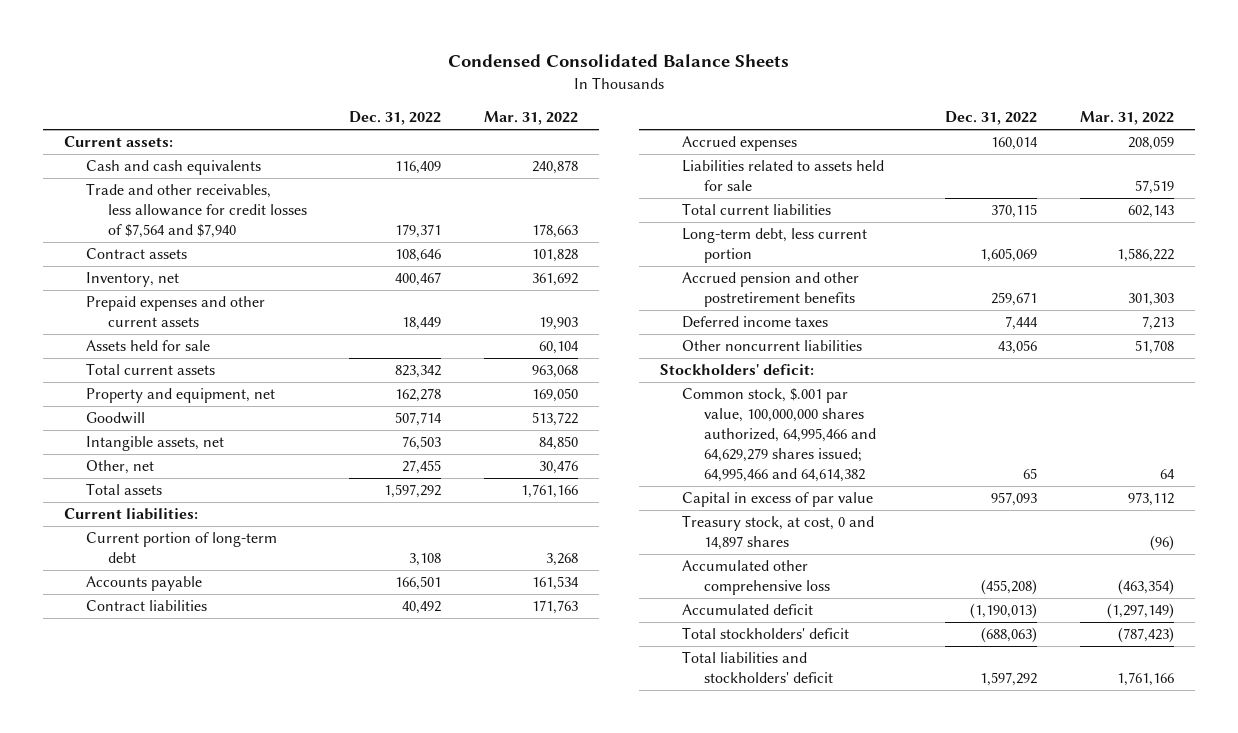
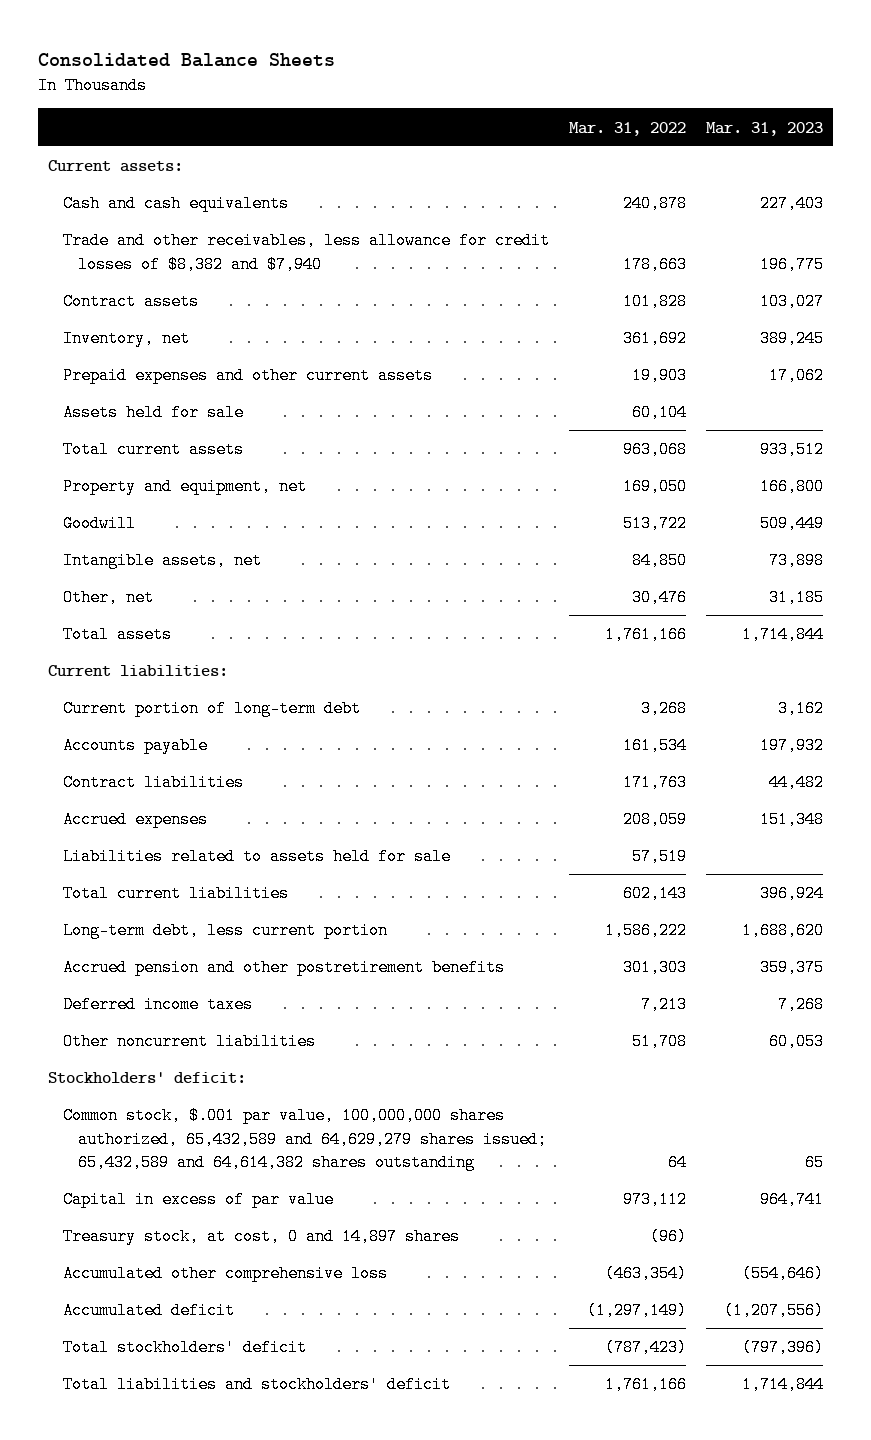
- Condensed Consolidated Balance Sheets
+ Consolidated Balance Sheets
- | Dec. 31, 2022 | Mar. 31, 2022
+ | Mar. 31, 2022 | Mar. 31, 2023
- Trade and other receivables, less allowance for credit losses of $7,564 and $7,940 | 179,371 | 178,663
+ Trade and other receivables, less allowance for credit losses of $8,382 and $7,940 | 178,663 | 196,775
- Common stock, $.001 par value, 100,000,000 shares authorized, 64,995,466 and 64,629,279 shares issued; 64,995,466 and 64,614,382 | 65 | 64
+ Common stock, $.001 par value, 100,000,000 shares authorized, 65,432,589 and 64,629,279 shares issued; 65,432,589 and 64,614,382 shares outstanding | 64 | 65

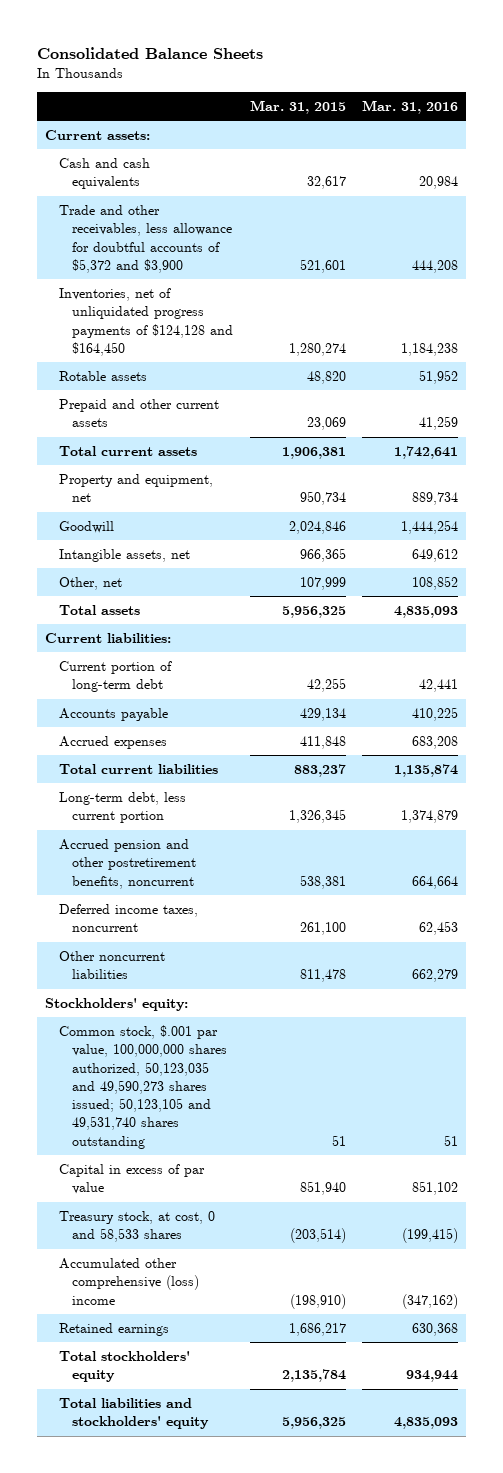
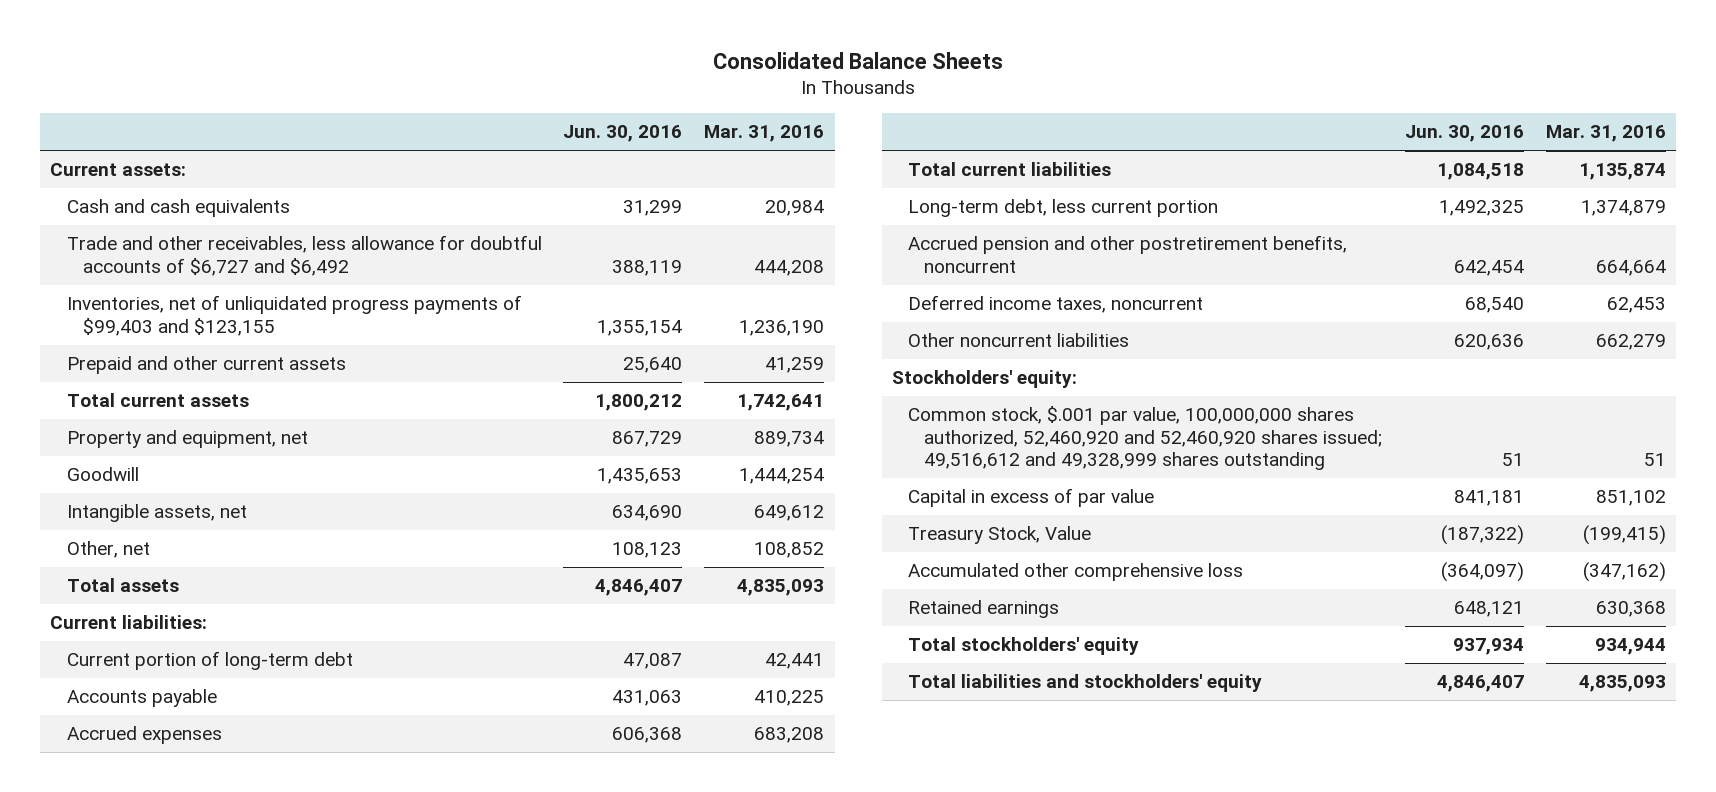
- | Mar. 31, 2015 | Mar. 31, 2016
+ | Jun. 30, 2016 | Mar. 31, 2016
- Trade and other receivables, less allowance for doubtful accounts of $5,372 and $3,900 | 521,601 | 444,208
- Inventories, net of unliquidated progress payments of $124,128 and $164,450 | 1,280,274 | 1,184,238
- Rotable assets | 48,820 | 51,952
+ Trade and other receivables, less allowance for doubtful accounts of $6,727 and $6,492 | 388,119 | 444,208
+ Inventories, net of unliquidated progress payments of $99,403 and $123,155 | 1,355,154 | 1,236,190
- Common stock, $.001 par value, 100,000,000 shares authorized, 50,123,035 and 49,590,273 shares issued; 50,123,105 and 49,531,740 shares outstanding | 51 | 51
+ Common stock, $.001 par value, 100,000,000 shares authorized, 52,460,920 and 52,460,920 shares issued; 49,516,612 and 49,328,999 shares outstanding | 51 | 51
- Treasury stock, at cost, 0 and 58,533 shares | (203,514) | (199,415)
- Accumulated other comprehensive (loss) income | (198,910) | (347,162)
+ Treasury Stock, Value | (187,322) | (199,415)
+ Accumulated other comprehensive loss | (364,097) | (347,162)

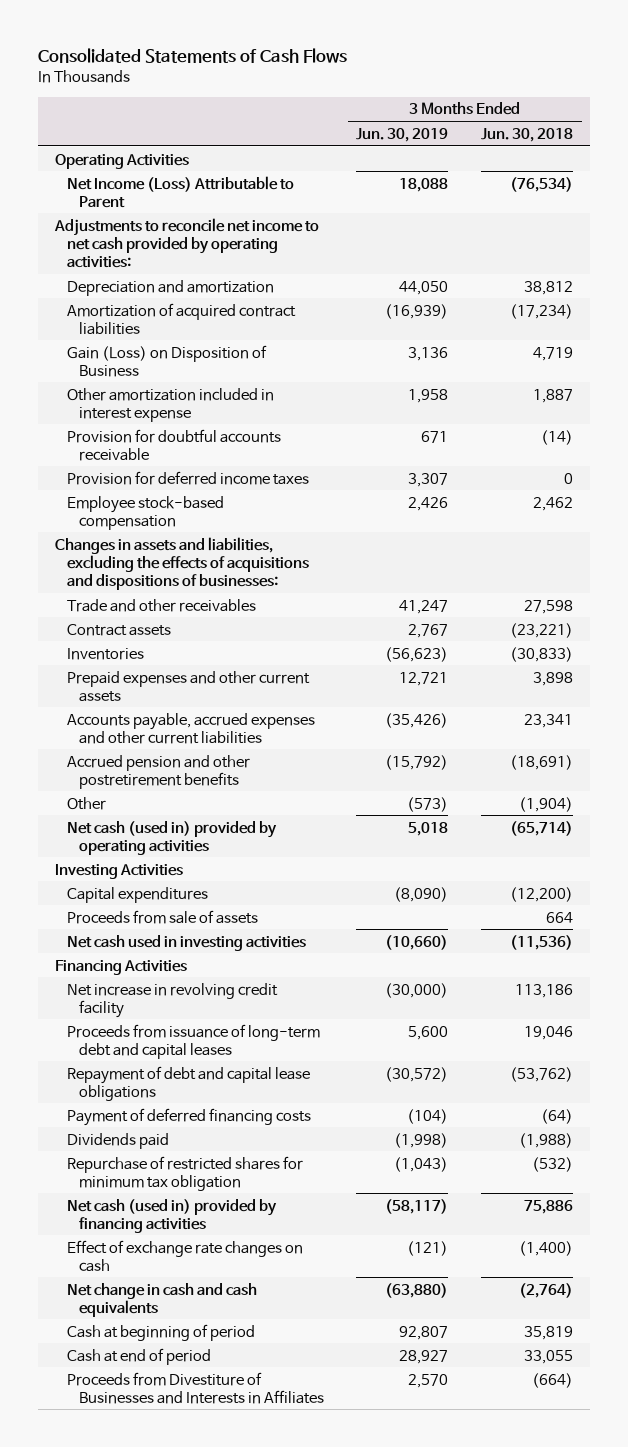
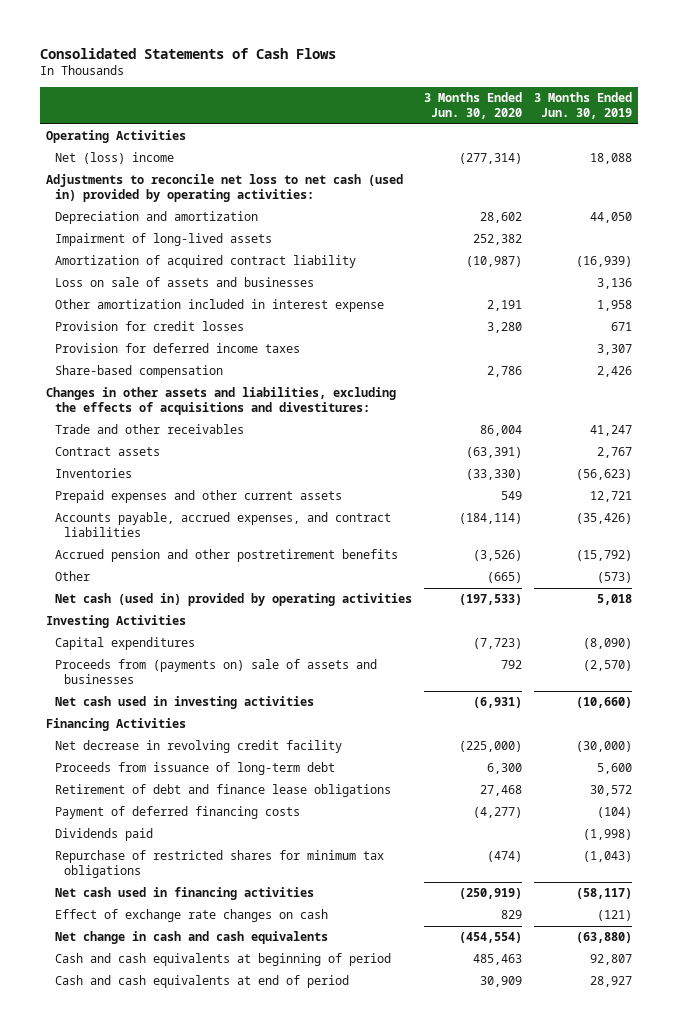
- | 3 Months Ended Jun. 30, 2019 | 3 Months Ended Jun. 30, 2018
+ | 3 Months Ended Jun. 30, 2020 | 3 Months Ended Jun. 30, 2019
- Net Income (Loss) Attributable to Parent | 18,088 | (76,534)
- Adjustments to reconcile net income to net cash provided by operating activities:
+ Net (loss) income | (277,314) | 18,088
+ Adjustments to reconcile net loss to net cash (used in) provided by operating activities:
- Amortization of acquired contract liabilities | (16,939) | (17,234)
- Gain (Loss) on Disposition of Business | 3,136 | 4,719
+ Impairment of long-lived assets | 252,382 |
+ Amortization of acquired contract liability | (10,987) | (16,939)
+ Loss on sale of assets and businesses | | 3,136
- Provision for doubtful accounts receivable | 671 | (14)
+ Provision for credit losses | 3,280 | 671
- Employee stock-based compensation | 2,426 | 2,462
- Changes in assets and liabilities, excluding the effects of acquisitions and dispositions of businesses:
+ Share-based compensation | 2,786 | 2,426
+ Changes in other assets and liabilities, excluding the effects of acquisitions and divestitures:
- Accounts payable, accrued expenses and other current liabilities | (35,426) | 23,341
+ Accounts payable, accrued expenses, and contract liabilities | (184,114) | (35,426)
- Proceeds from sale of assets | | 664
+ Proceeds from (payments on) sale of assets and businesses | 792 | (2,570)
- Net increase in revolving credit facility | (30,000) | 113,186
- Proceeds from issuance of long-term debt and capital leases | 5,600 | 19,046
- Repayment of debt and capital lease obligations | (30,572) | (53,762)
+ Net decrease in revolving credit facility | (225,000) | (30,000)
+ Proceeds from issuance of long-term debt | 6,300 | 5,600
+ Retirement of debt and finance lease obligations | 27,468 | 30,572
- Repurchase of restricted shares for minimum tax obligation | (1,043) | (532)
- Net cash (used in) provided by financing activities | (58,117) | 75,886
+ Repurchase of restricted shares for minimum tax obligations | (474) | (1,043)
+ Net cash used in financing activities | (250,919) | (58,117)
- Cash at beginning of period | 92,807 | 35,819
- Cash at end of period | 28,927 | 33,055
- Proceeds from Divestiture of Businesses and Interests in Affiliates | 2,570 | (664)
+ Cash and cash equivalents at beginning of period | 485,463 | 92,807
+ Cash and cash equivalents at end of period | 30,909 | 28,927

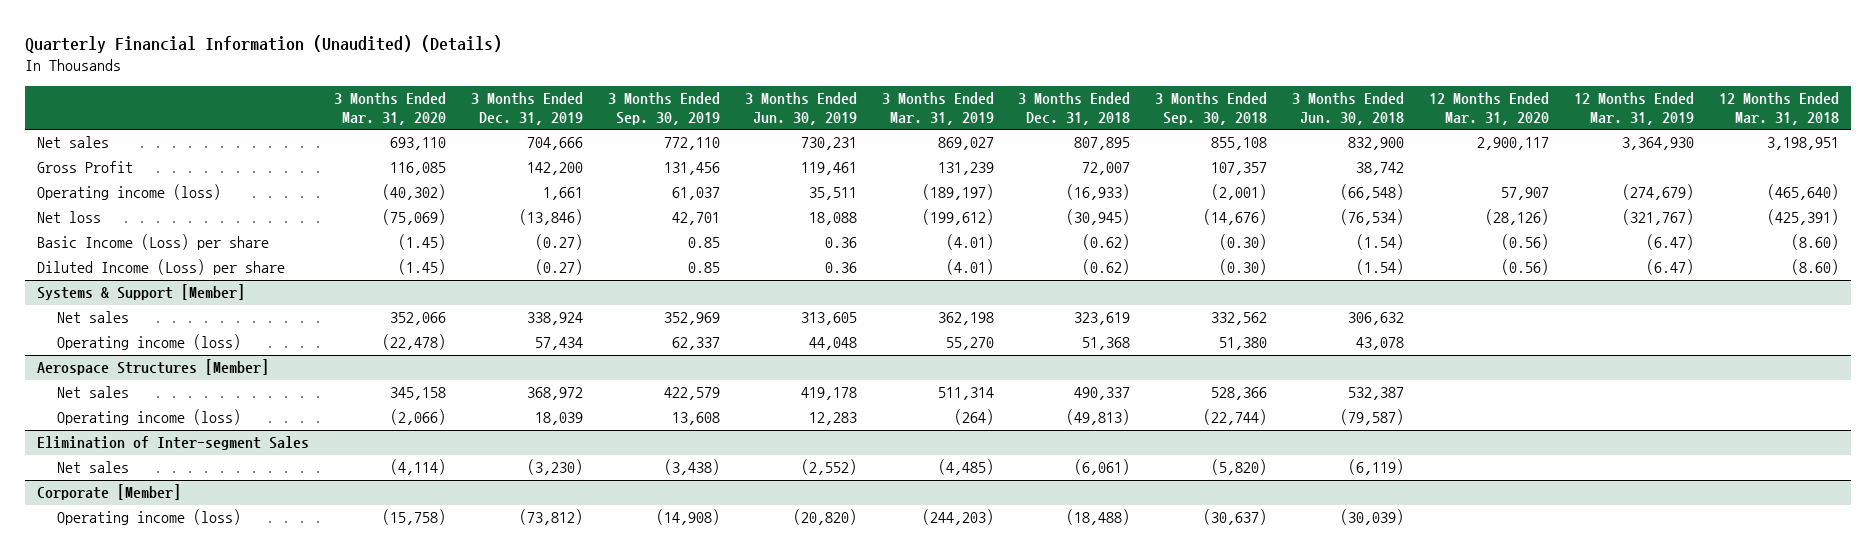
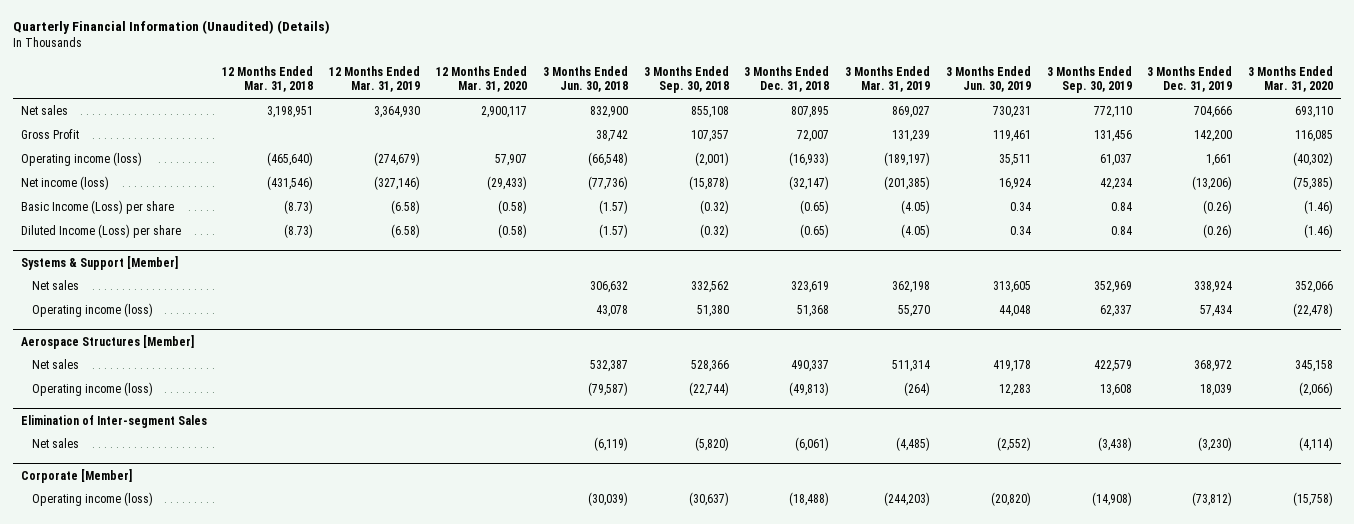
- | 3 Months Ended Mar. 31, 2020 | 3 Months Ended Dec. 31, 2019 | 3 Months Ended Sep. 30, 2019 | 3 Months Ended Jun. 30, 2019 | 3 Months Ended Mar. 31, 2019 | 3 Months Ended Dec. 31, 2018 | 3 Months Ended Sep. 30, 2018 | 3 Months Ended Jun. 30, 2018 | 12 Months Ended Mar. 31, 2020 | 12 Months Ended Mar. 31, 2019 | 12 Months Ended Mar. 31, 2018
+ | 12 Months Ended Mar. 31, 2018 | 12 Months Ended Mar. 31, 2019 | 12 Months Ended Mar. 31, 2020 | 3 Months Ended Jun. 30, 2018 | 3 Months Ended Sep. 30, 2018 | 3 Months Ended Dec. 31, 2018 | 3 Months Ended Mar. 31, 2019 | 3 Months Ended Jun. 30, 2019 | 3 Months Ended Sep. 30, 2019 | 3 Months Ended Dec. 31, 2019 | 3 Months Ended Mar. 31, 2020
- Net loss | (75,069) | (13,846) | 42,701 | 18,088 | (199,612) | (30,945) | (14,676) | (76,534) | (28,126) | (321,767) | (425,391)
- Basic Income (Loss) per share | (1.45) | (0.27) | 0.85 | 0.36 | (4.01) | (0.62) | (0.30) | (1.54) | (0.56) | (6.47) | (8.60)
- Diluted Income (Loss) per share | (1.45) | (0.27) | 0.85 | 0.36 | (4.01) | (0.62) | (0.30) | (1.54) | (0.56) | (6.47) | (8.60)
+ Net income (loss) | (431,546) | (327,146) | (29,433) | (77,736) | (15,878) | (32,147) | (201,385) | 16,924 | 42,234 | (13,206) | (75,385)
+ Basic Income (Loss) per share | (8.73) | (6.58) | (0.58) | (1.57) | (0.32) | (0.65) | (4.05) | 0.34 | 0.84 | (0.26) | (1.46)
+ Diluted Income (Loss) per share | (8.73) | (6.58) | (0.58) | (1.57) | (0.32) | (0.65) | (4.05) | 0.34 | 0.84 | (0.26) | (1.46)

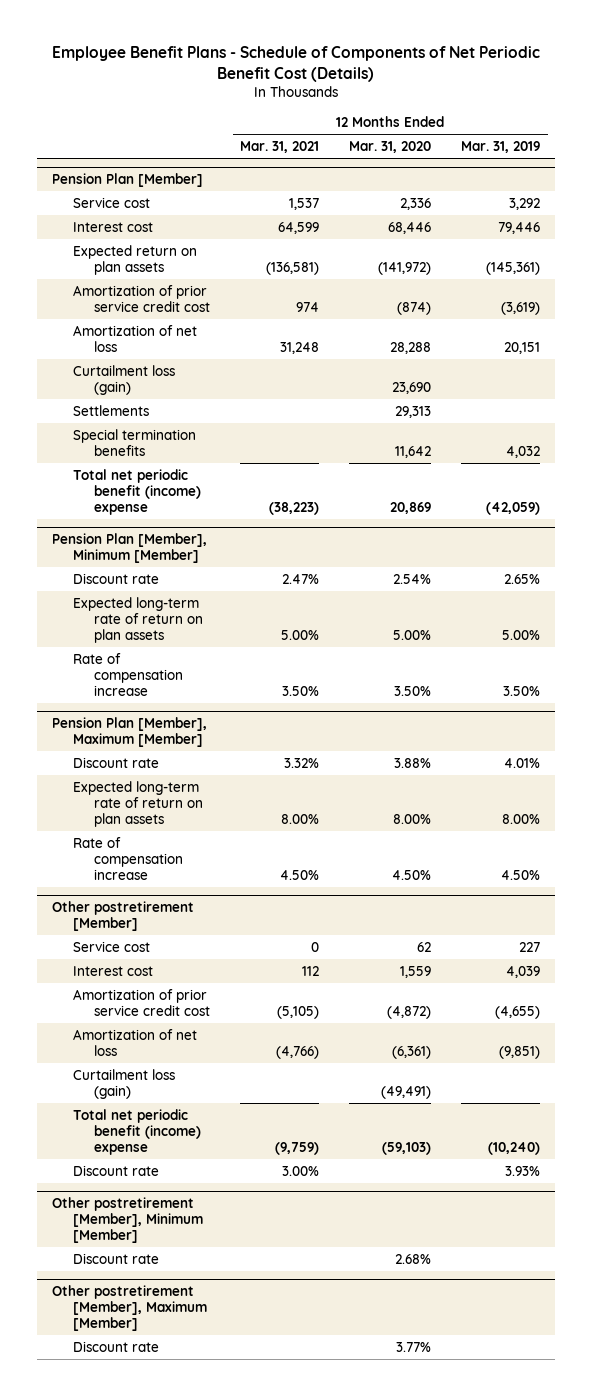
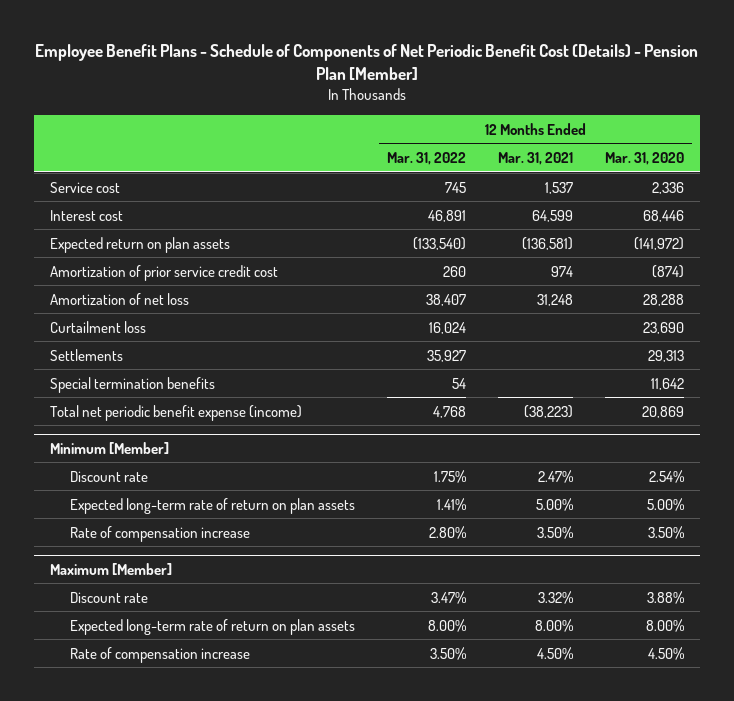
- Employee Benefit Plans - Schedule of Components of Net Periodic Benefit Cost (Details)
+ Employee Benefit Plans - Schedule of Components of Net Periodic Benefit Cost (Details) - Pension Plan [Member]
- | 12 Months Ended Mar. 31, 2021 | 12 Months Ended Mar. 31, 2020 | 12 Months Ended Mar. 31, 2019
+ | 12 Months Ended Mar. 31, 2022 | 12 Months Ended Mar. 31, 2021 | 12 Months Ended Mar. 31, 2020
- Pension Plan [Member]
- Curtailment loss (gain) | | 23,690 |
+ Curtailment loss | 16,024 | | 23,690
- Total net periodic benefit (income) expense | (38,223) | 20,869 | (42,059)
- Pension Plan [Member], Minimum [Member]
+ Total net periodic benefit expense (income) | 4,768 | (38,223) | 20,869
+ Minimum [Member]
- Pension Plan [Member], Maximum [Member]
+ Maximum [Member]
- Other postretirement [Member]
- Service cost | 0 | 62 | 227
- Interest cost | 112 | 1,559 | 4,039
- Amortization of prior service credit cost | (5,105) | (4,872) | (4,655)
- Amortization of net loss | (4,766) | (6,361) | (9,851)
- Curtailment loss (gain) | | (49,491) |
- Total net periodic benefit (income) expense | (9,759) | (59,103) | (10,240)
- Discount rate | 3.00% | | 3.93%
- Other postretirement [Member], Minimum [Member]
- Discount rate | | 2.68% |
- Other postretirement [Member], Maximum [Member]
- Discount rate | | 3.77% |

